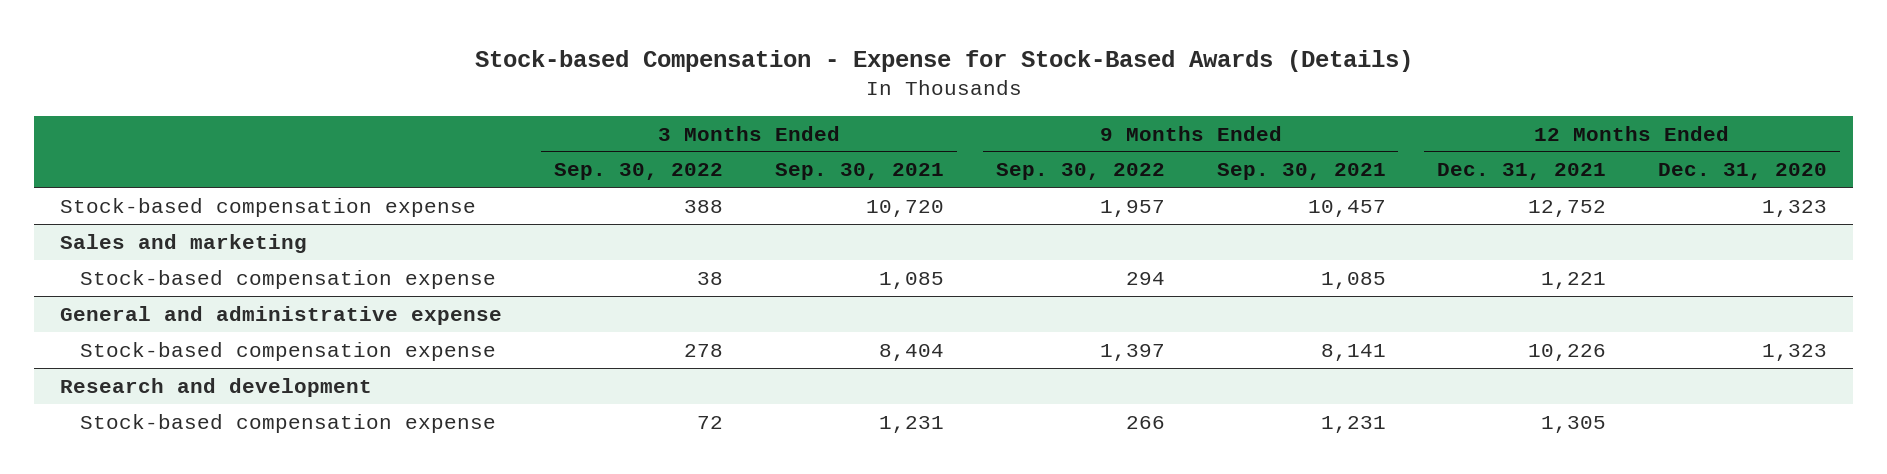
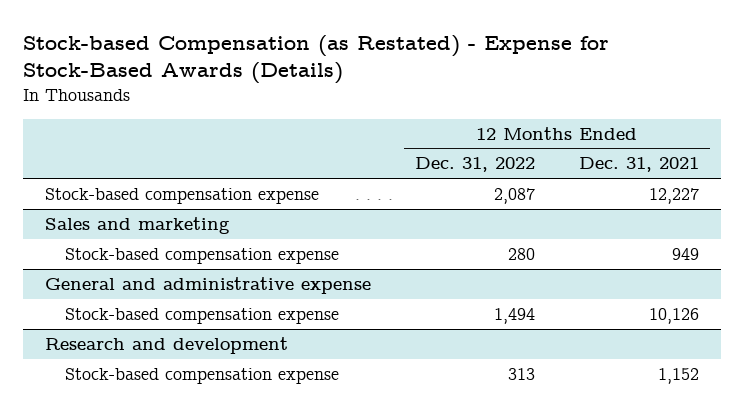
- Stock-based Compensation - Expense for Stock-Based Awards (Details)
+ Stock-based Compensation (as Restated) - Expense for Stock-Based Awards (Details)
- | 3 Months Ended Sep. 30, 2022 | 3 Months Ended Sep. 30, 2021 | 9 Months Ended Sep. 30, 2022 | 9 Months Ended Sep. 30, 2021 | 12 Months Ended Dec. 31, 2021 | 12 Months Ended Dec. 31, 2020
+ | 12 Months Ended Dec. 31, 2022 | 12 Months Ended Dec. 31, 2021
- Stock-based compensation expense | 388 | 10,720 | 1,957 | 10,457 | 12,752 | 1,323
+ Stock-based compensation expense | 2,087 | 12,227
@ Sales and marketing
- Stock-based compensation expense | 38 | 1,085 | 294 | 1,085 | 1,221 |
+ Stock-based compensation expense | 280 | 949
@ General and administrative expense
- Stock-based compensation expense | 278 | 8,404 | 1,397 | 8,141 | 10,226 | 1,323
+ Stock-based compensation expense | 1,494 | 10,126
@ Research and development
- Stock-based compensation expense | 72 | 1,231 | 266 | 1,231 | 1,305 |
+ Stock-based compensation expense | 313 | 1,152

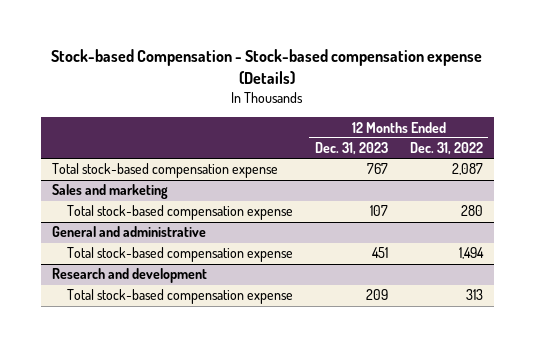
- Stock-based Compensation (as Restated) - Expense for Stock-Based Awards (Details)
+ Stock-based Compensation - Stock-based compensation expense (Details)
- | 12 Months Ended Dec. 31, 2022 | 12 Months Ended Dec. 31, 2021
+ | 12 Months Ended Dec. 31, 2023 | 12 Months Ended Dec. 31, 2022
- Stock-based compensation expense | 2,087 | 12,227
+ Total stock-based compensation expense | 767 | 2,087
@ Sales and marketing
- Stock-based compensation expense | 280 | 949
- General and administrative expense
- Stock-based compensation expense | 1,494 | 10,126
@ Sales and marketing
+ Total stock-based compensation expense | 107 | 280
+ General and administrative
+ Total stock-based compensation expense | 451 | 1,494
@ Research and development
- Stock-based compensation expense | 313 | 1,152
+ Total stock-based compensation expense | 209 | 313

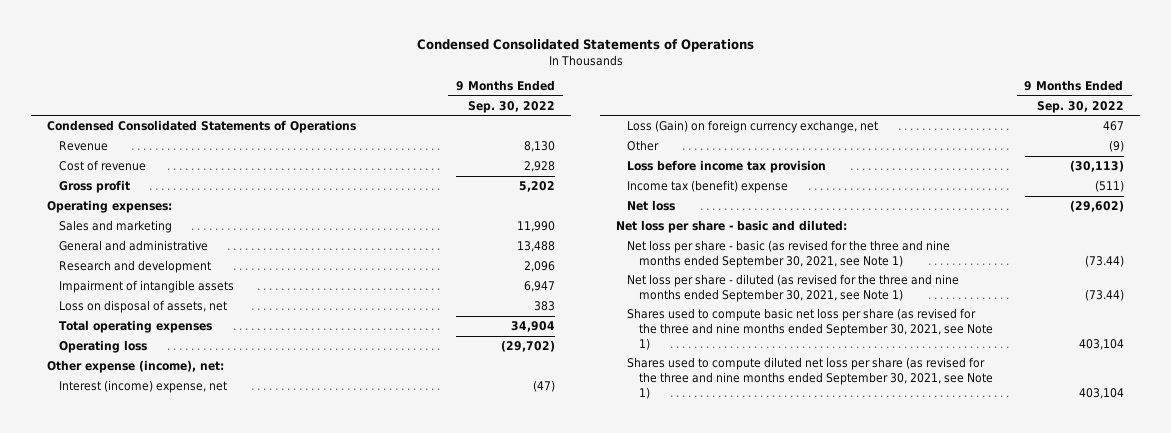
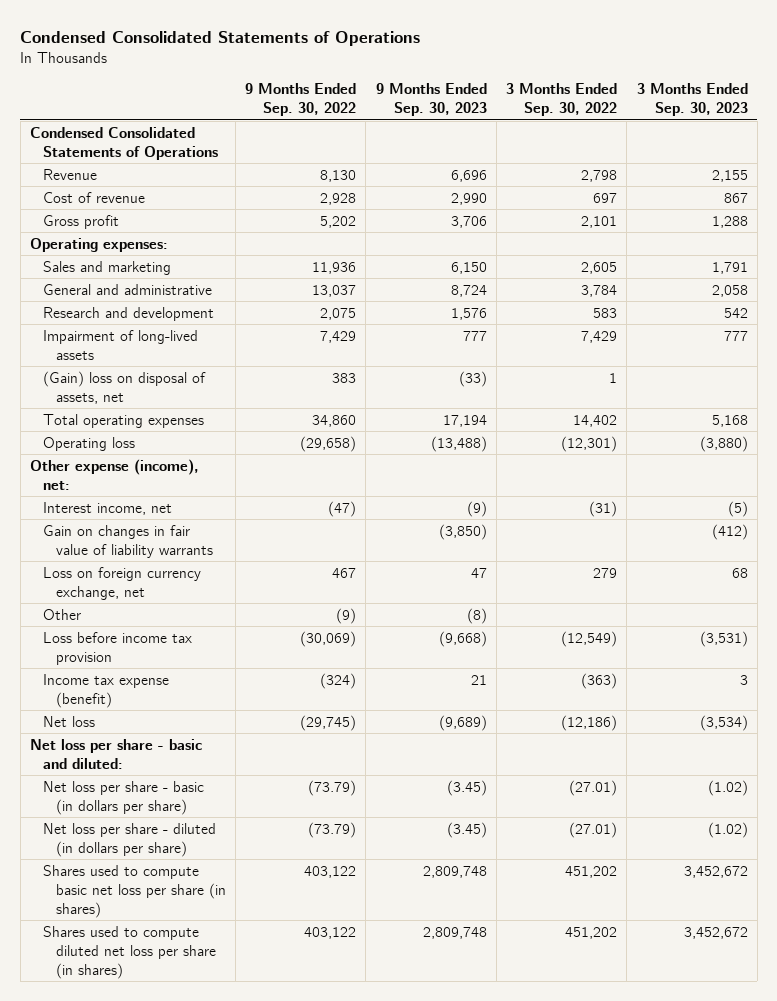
- | 9 Months Ended Sep. 30, 2022
+ | 9 Months Ended Sep. 30, 2022 | 9 Months Ended Sep. 30, 2023 | 3 Months Ended Sep. 30, 2022 | 3 Months Ended Sep. 30, 2023
- Sales and marketing | 11,990
- General and administrative | 13,488
- Research and development | 2,096
- Impairment of intangible assets | 6,947
- Loss on disposal of assets, net | 383
- Total operating expenses | 34,904
- Operating loss | (29,702)
+ Sales and marketing | 11,936 | 6,150 | 2,605 | 1,791
+ General and administrative | 13,037 | 8,724 | 3,784 | 2,058
+ Research and development | 2,075 | 1,576 | 583 | 542
+ Impairment of long-lived assets | 7,429 | 777 | 7,429 | 777
+ (Gain) loss on disposal of assets, net | 383 | (33) | 1 |
+ Total operating expenses | 34,860 | 17,194 | 14,402 | 5,168
+ Operating loss | (29,658) | (13,488) | (12,301) | (3,880)
- Interest (income) expense, net | (47)
- Loss (Gain) on foreign currency exchange, net | 467
+ Interest income, net | (47) | (9) | (31) | (5)
+ Gain on changes in fair value of liability warrants | | (3,850) | | (412)
+ Loss on foreign currency exchange, net | 467 | 47 | 279 | 68
- Loss before income tax provision | (30,113)
- Income tax (benefit) expense | (511)
- Net loss | (29,602)
+ Loss before income tax provision | (30,069) | (9,668) | (12,549) | (3,531)
+ Income tax expense (benefit) | (324) | 21 | (363) | 3
+ Net loss | (29,745) | (9,689) | (12,186) | (3,534)
- Net loss per share - basic (as revised for the three and nine months ended September 30, 2021, see Note 1) | (73.44)
- Net loss per share - diluted (as revised for the three and nine months ended September 30, 2021, see Note 1) | (73.44)
- Shares used to compute basic net loss per share (as revised for the three and nine months ended September 30, 2021, see Note 1) | 403,104
- Shares used to compute diluted net loss per share (as revised for the three and nine months ended September 30, 2021, see Note 1) | 403,104
+ Net loss per share - basic (in dollars per share) | (73.79) | (3.45) | (27.01) | (1.02)
+ Net loss per share - diluted (in dollars per share) | (73.79) | (3.45) | (27.01) | (1.02)
+ Shares used to compute basic net loss per share (in shares) | 403,122 | 2,809,748 | 451,202 | 3,452,672
+ Shares used to compute diluted net loss per share (in shares) | 403,122 | 2,809,748 | 451,202 | 3,452,672

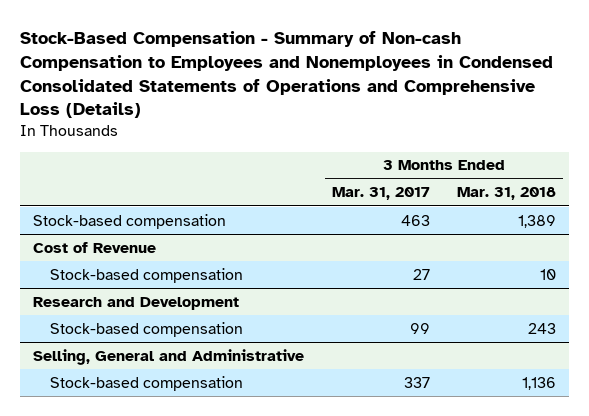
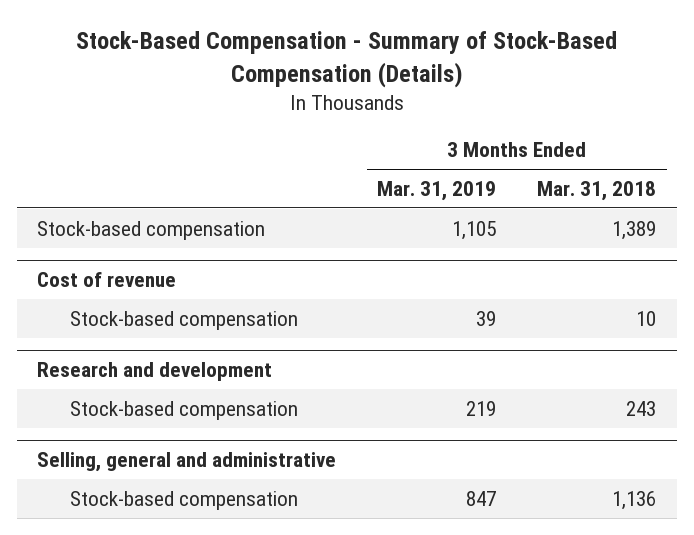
- Stock-Based Compensation - Summary of Non-cash Compensation to Employees and Nonemployees in Condensed Consolidated Statements of Operations and Comprehensive Loss (Details)
+ Stock-Based Compensation - Summary of Stock-Based Compensation (Details)
- | 3 Months Ended Mar. 31, 2017 | 3 Months Ended Mar. 31, 2018
+ | 3 Months Ended Mar. 31, 2019 | 3 Months Ended Mar. 31, 2018
- Cost of Revenue
+ Cost of revenue
- Research and Development
+ Research and development
- Selling, General and Administrative
+ Selling, general and administrative

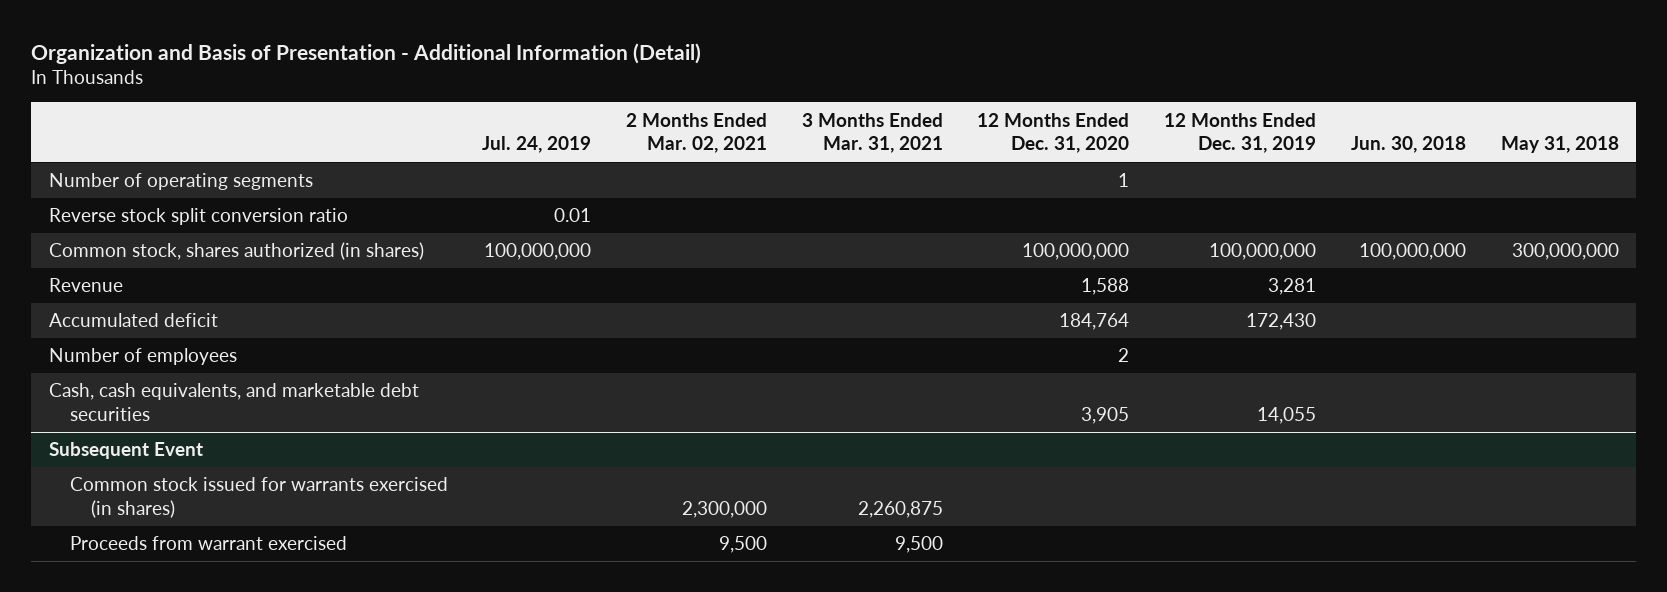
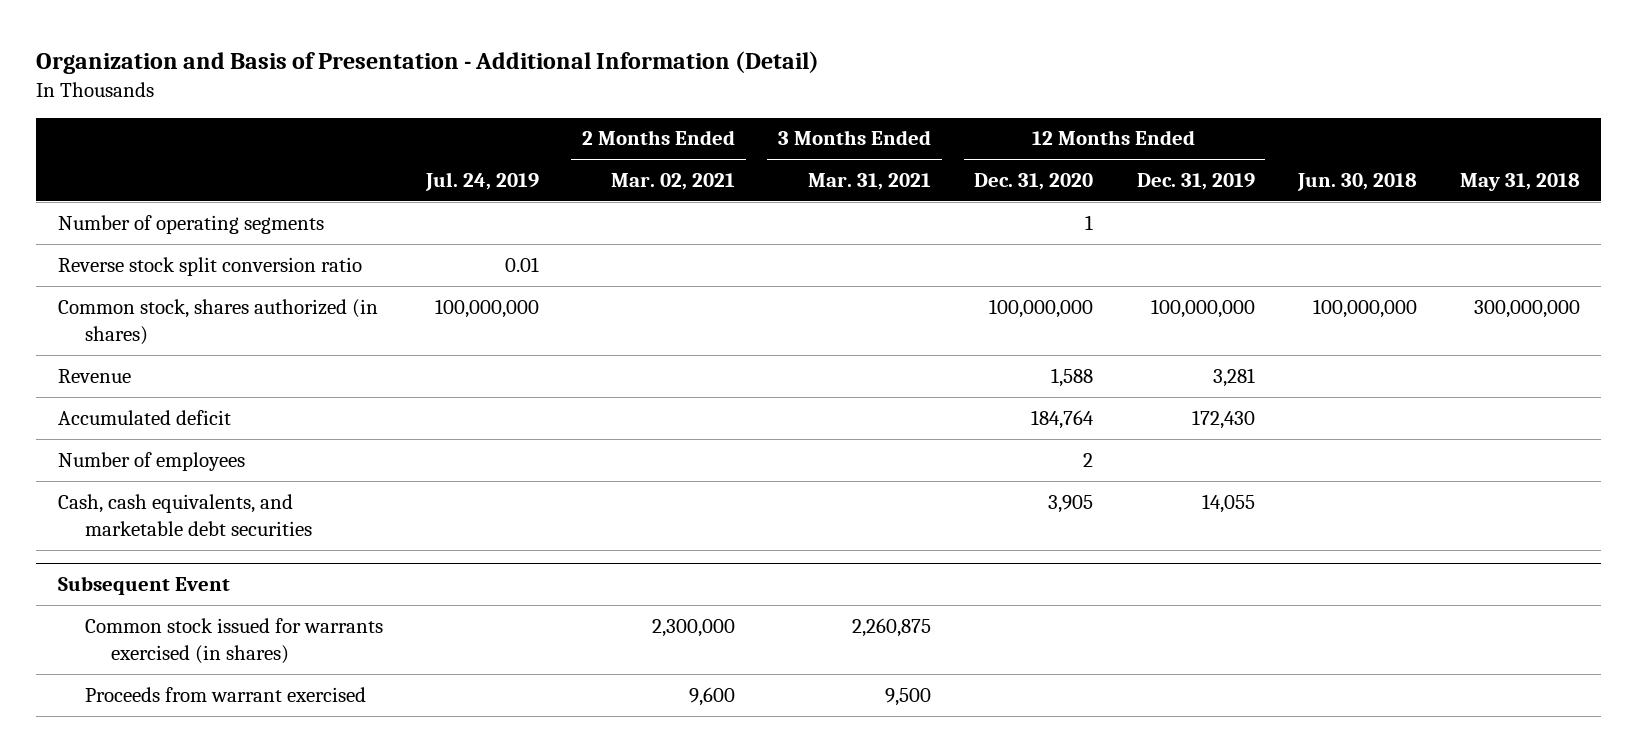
@ Subsequent Event
- Proceeds from warrant exercised | | 9,500 | 9,500 | | | |
+ Proceeds from warrant exercised | | 9,600 | 9,500 | | | |

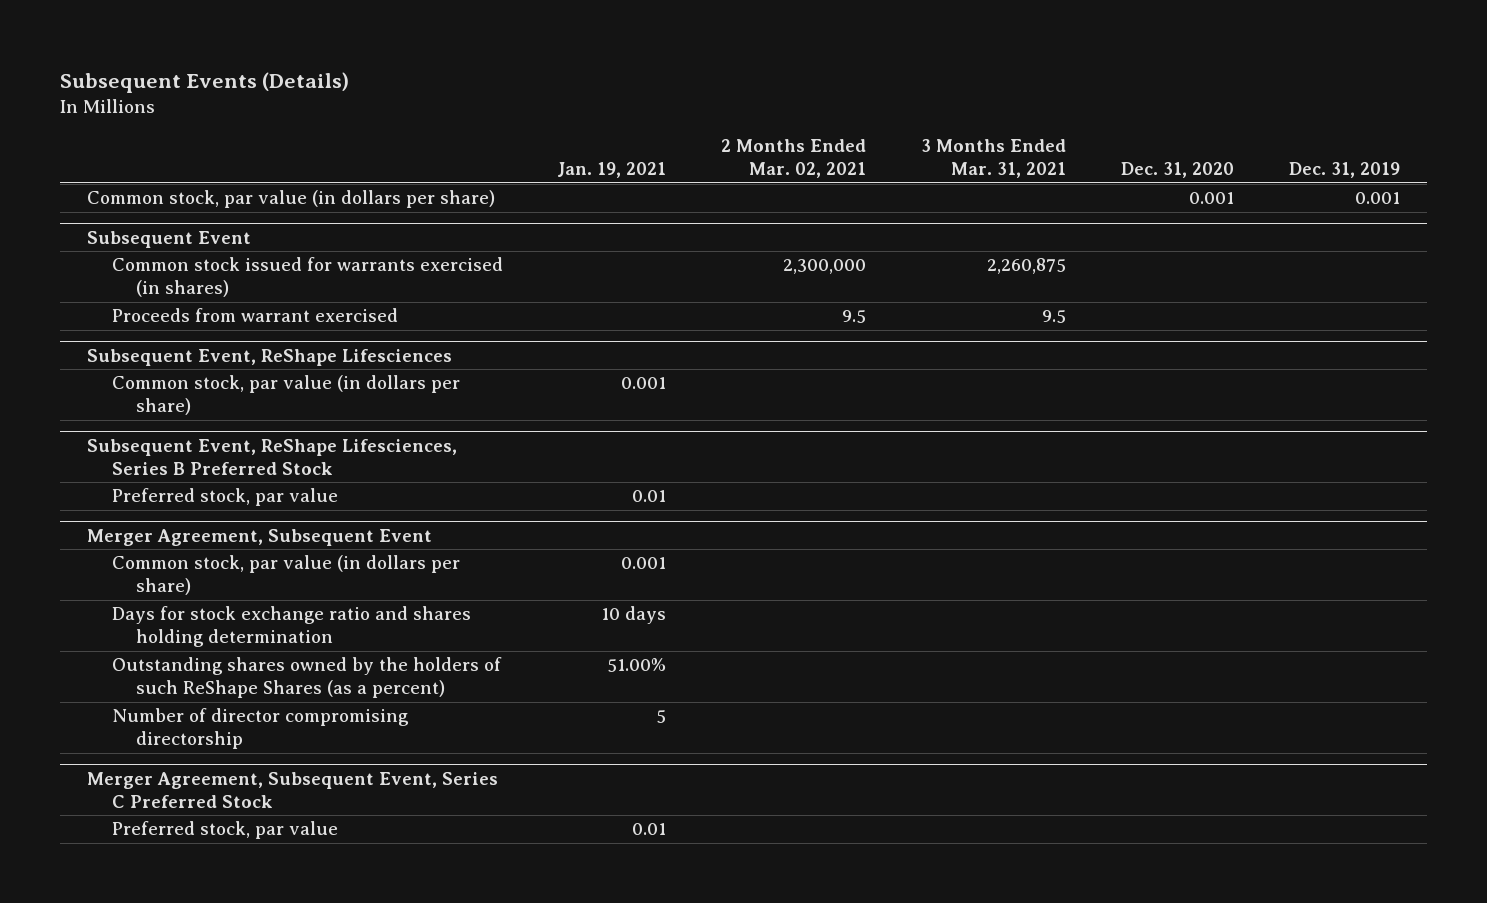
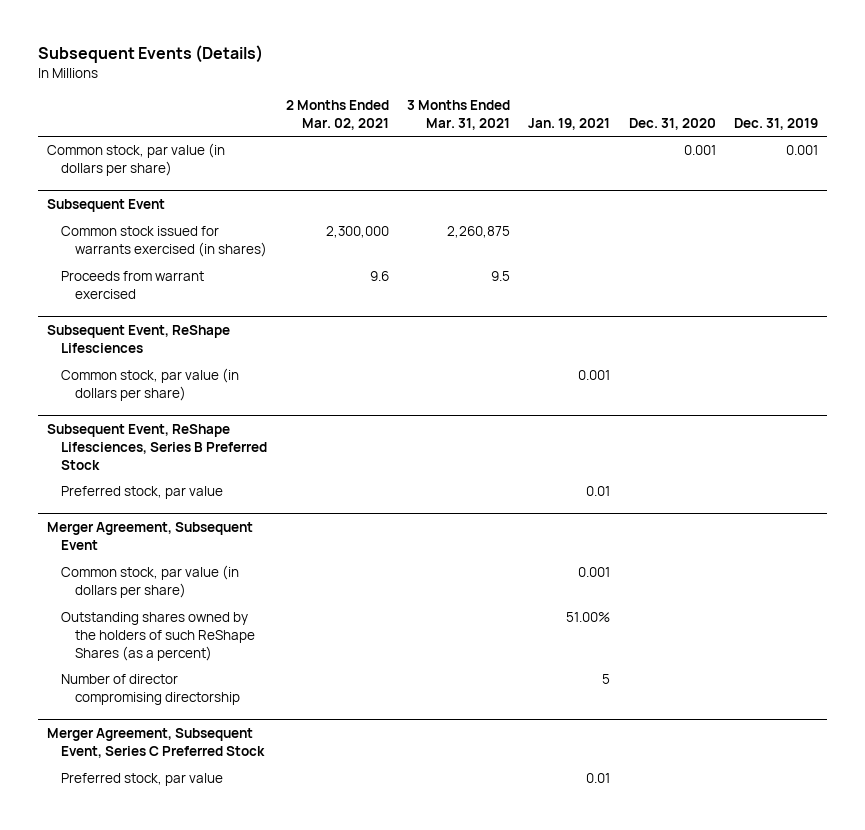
- | Jan. 19, 2021 | 2 Months Ended Mar. 02, 2021 | 3 Months Ended Mar. 31, 2021 | Dec. 31, 2020 | Dec. 31, 2019
+ | 2 Months Ended Mar. 02, 2021 | 3 Months Ended Mar. 31, 2021 | Jan. 19, 2021 | Dec. 31, 2020 | Dec. 31, 2019
@ Subsequent Event
- Proceeds from warrant exercised | | 9.5 | 9.5 | |
+ Proceeds from warrant exercised | 9.6 | 9.5 | | |
@ Merger Agreement, Subsequent Event
- Days for stock exchange ratio and shares holding determination | 10 days | | | |

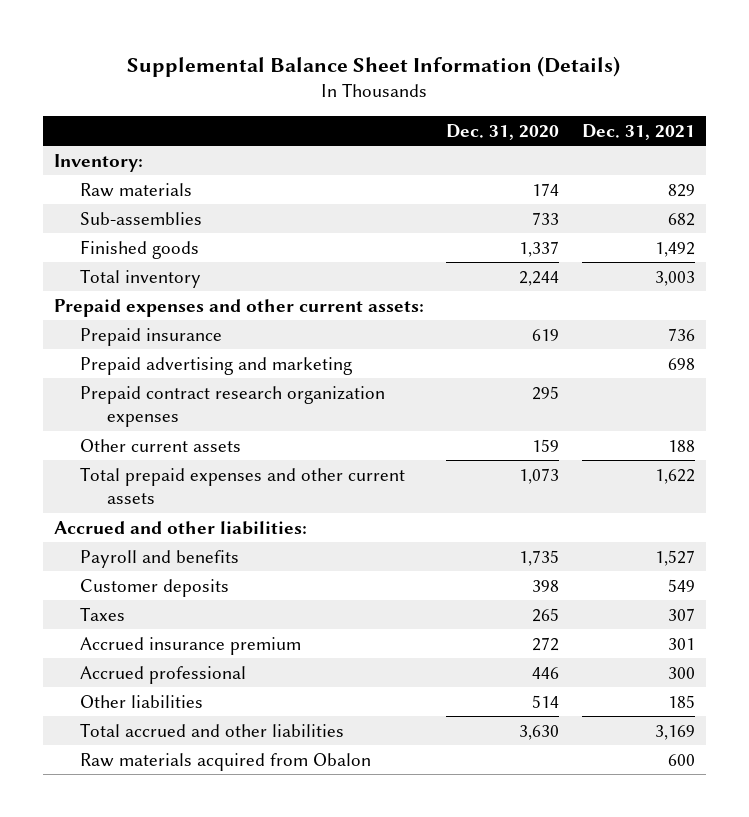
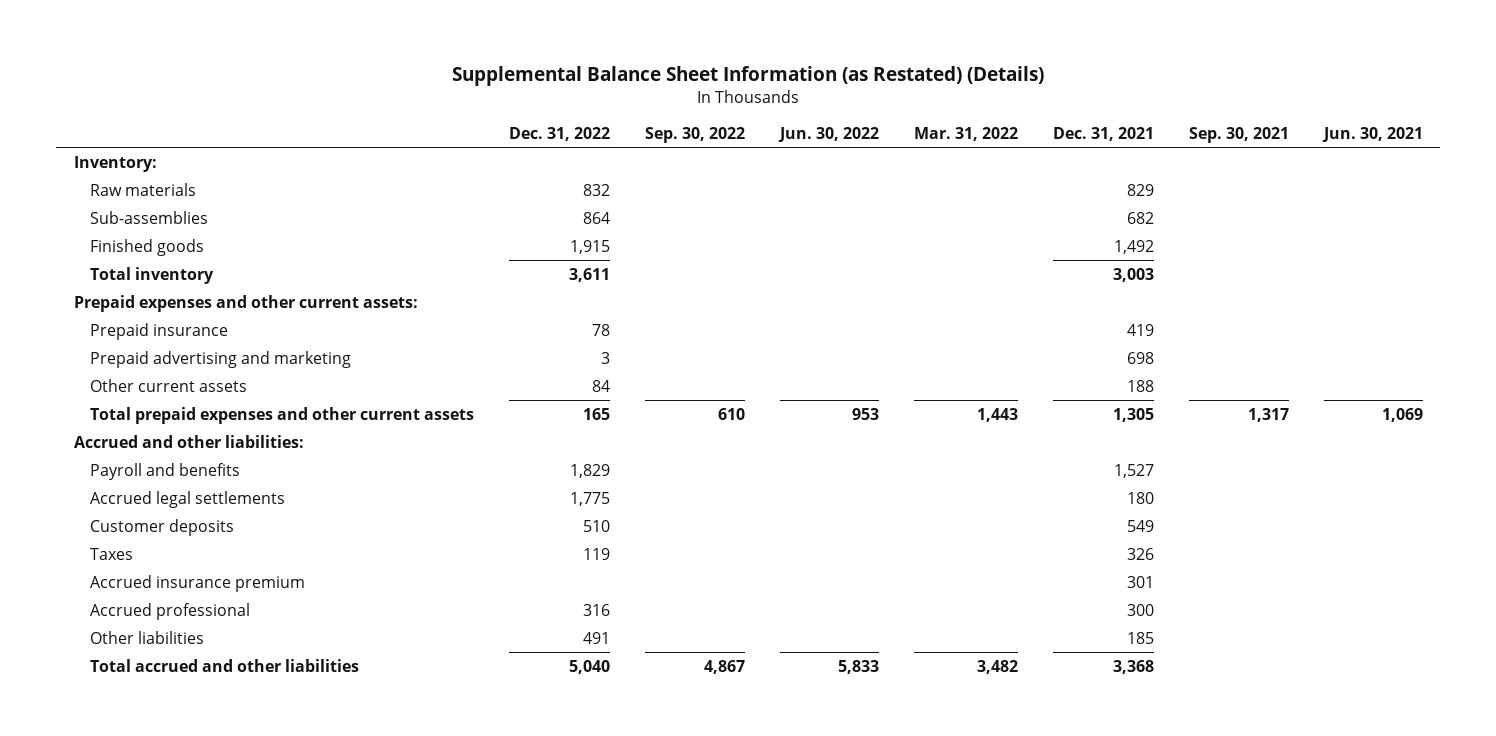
- Supplemental Balance Sheet Information (Details)
+ Supplemental Balance Sheet Information (as Restated) (Details)
- | Dec. 31, 2020 | Dec. 31, 2021
+ | Dec. 31, 2022 | Sep. 30, 2022 | Jun. 30, 2022 | Mar. 31, 2022 | Dec. 31, 2021 | Sep. 30, 2021 | Jun. 30, 2021
- Prepaid insurance | 619 | 736
+ Prepaid insurance | 78 | | | | 419 | |
- Prepaid contract research organization expenses | 295 |
- Total prepaid expenses and other current assets | 1,073 | 1,622
+ Total prepaid expenses and other current assets | 165 | 610 | 953 | 1,443 | 1,305 | 1,317 | 1,069
+ Accrued legal settlements | 1,775 | | | | 180 | |
- Taxes | 265 | 307
+ Taxes | 119 | | | | 326 | |
- Total accrued and other liabilities | 3,630 | 3,169
- Raw materials acquired from Obalon | | 600
+ Total accrued and other liabilities | 5,040 | 4,867 | 5,833 | 3,482 | 3,368 | |

